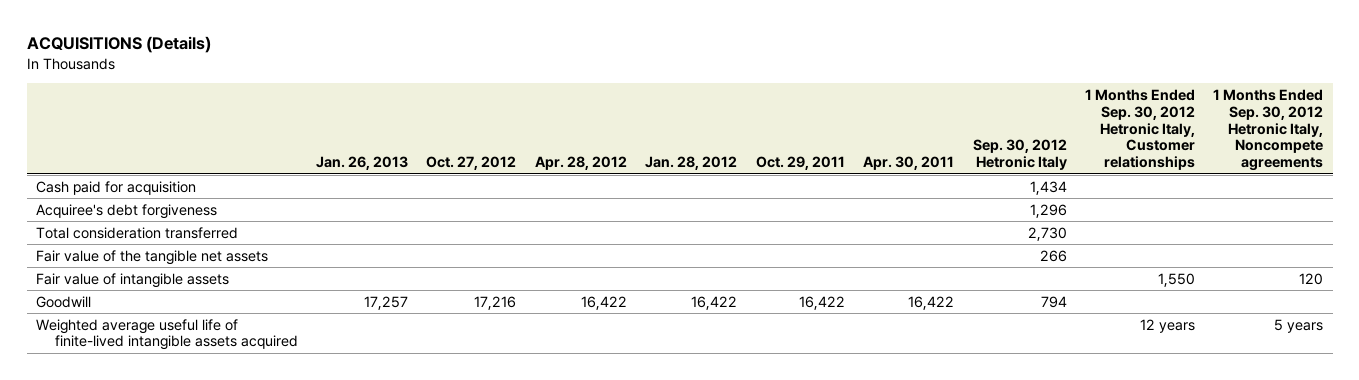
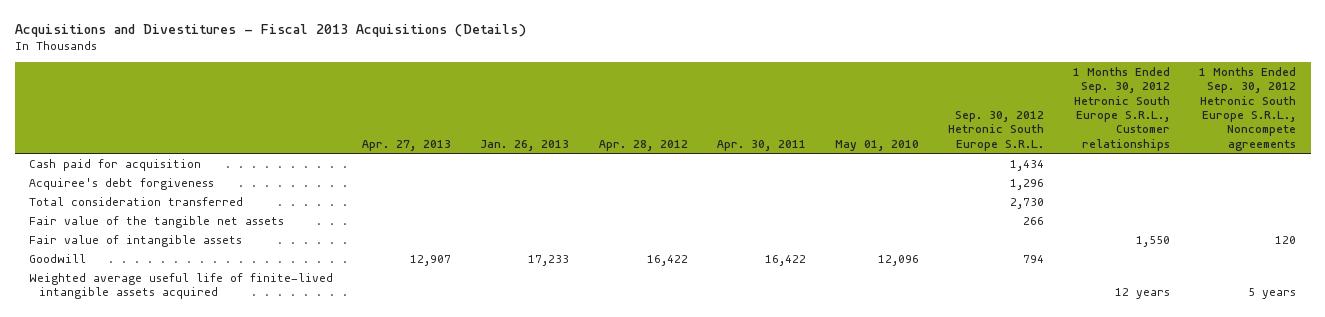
- ACQUISITIONS (Details)
+ Acquisitions and Divestitures - Fiscal 2013 Acquisitions (Details)
- | Jan. 26, 2013 | Oct. 27, 2012 | Apr. 28, 2012 | Jan. 28, 2012 | Oct. 29, 2011 | Apr. 30, 2011 | Sep. 30, 2012 Hetronic Italy | 1 Months Ended Sep. 30, 2012 Hetronic Italy, Customer relationships | 1 Months Ended Sep. 30, 2012 Hetronic Italy, Noncompete agreements
+ | Apr. 27, 2013 | Jan. 26, 2013 | Apr. 28, 2012 | Apr. 30, 2011 | May 01, 2010 | Sep. 30, 2012 Hetronic South Europe S.R.L. | 1 Months Ended Sep. 30, 2012 Hetronic South Europe S.R.L., Customer relationships | 1 Months Ended Sep. 30, 2012 Hetronic South Europe S.R.L., Noncompete agreements
- Goodwill | 17,257 | 17,216 | 16,422 | 16,422 | 16,422 | 16,422 | 794 | |
+ Goodwill | 12,907 | 17,233 | 16,422 | 16,422 | 12,096 | 794 | |

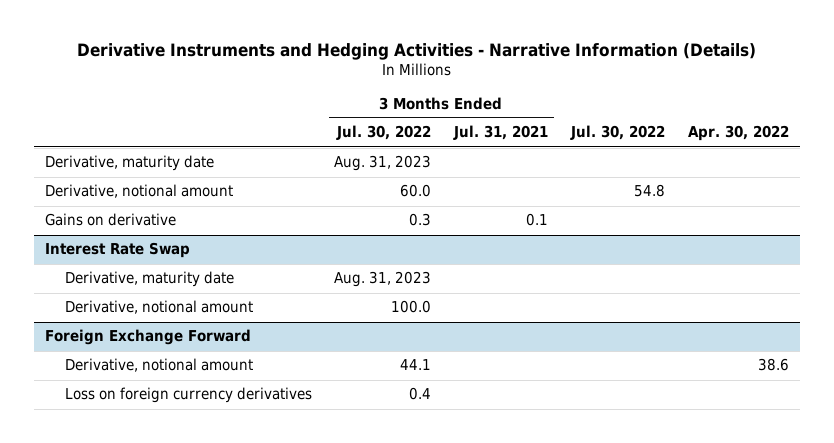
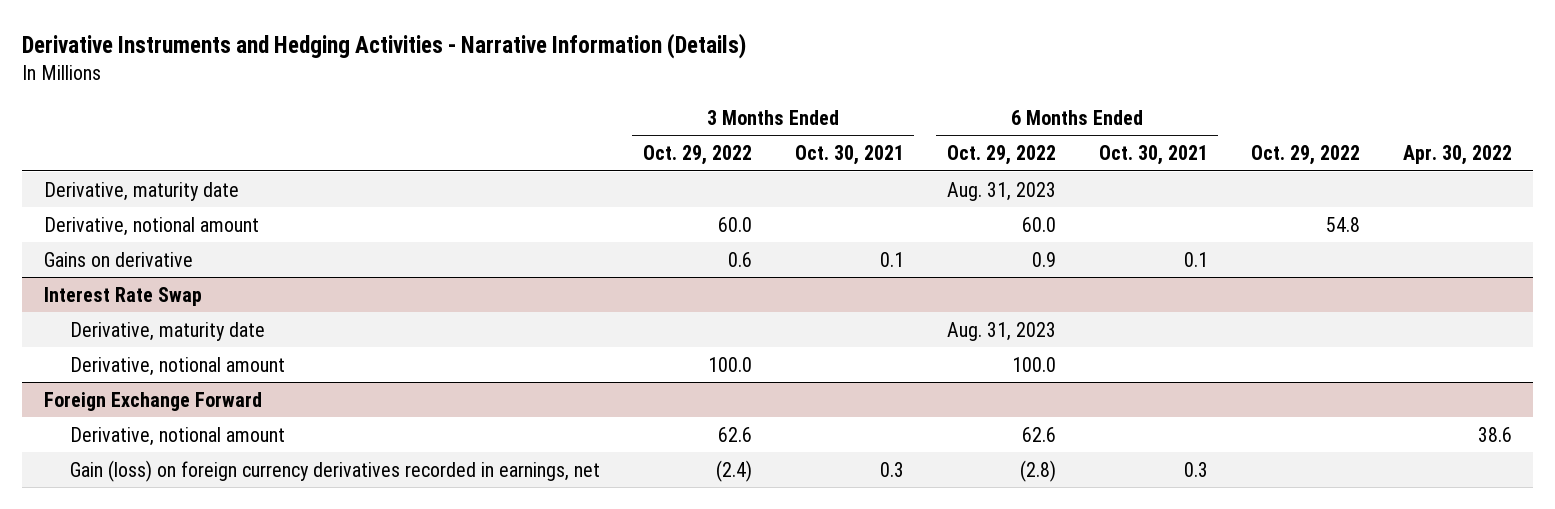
- | 3 Months Ended Jul. 30, 2022 | 3 Months Ended Jul. 31, 2021 | Jul. 30, 2022 | Apr. 30, 2022
+ | 3 Months Ended Oct. 29, 2022 | 3 Months Ended Oct. 30, 2021 | 6 Months Ended Oct. 29, 2022 | 6 Months Ended Oct. 30, 2021 | Oct. 29, 2022 | Apr. 30, 2022
@ Foreign Exchange Forward
- Loss on foreign currency derivatives | 0.4 | | |
+ Gain (loss) on foreign currency derivatives recorded in earnings, net | (2.4) | 0.3 | (2.8) | 0.3 | |

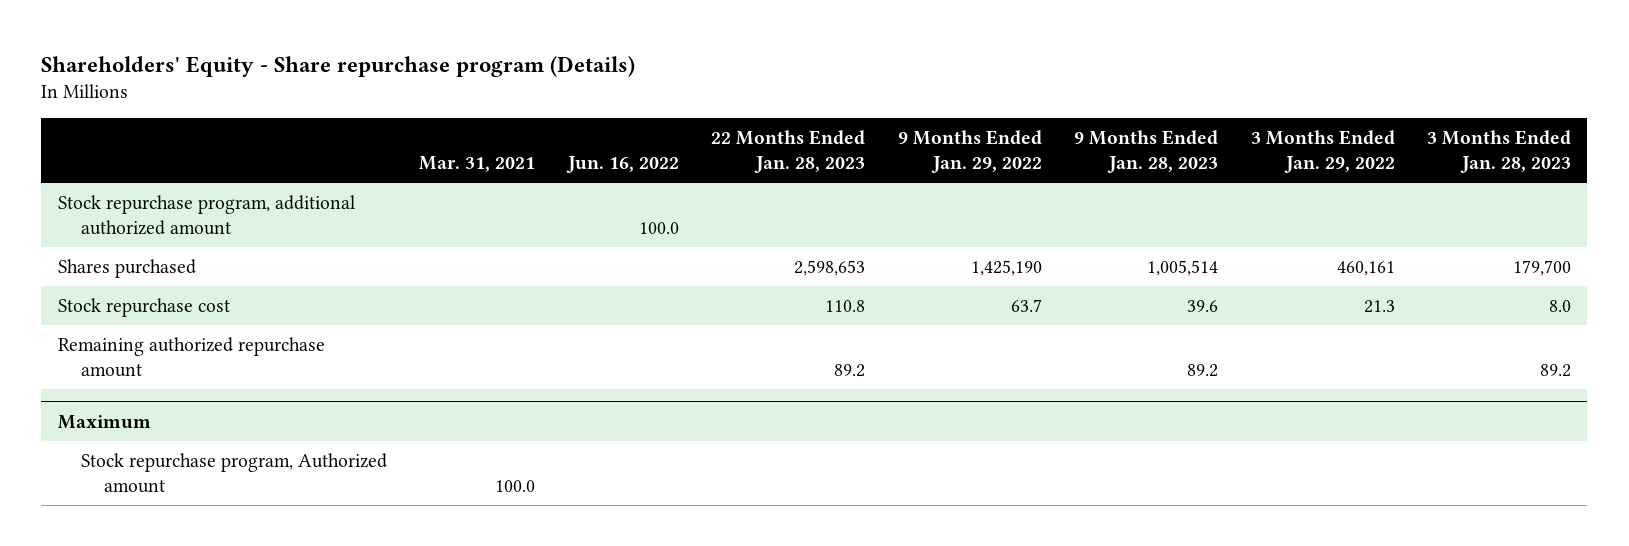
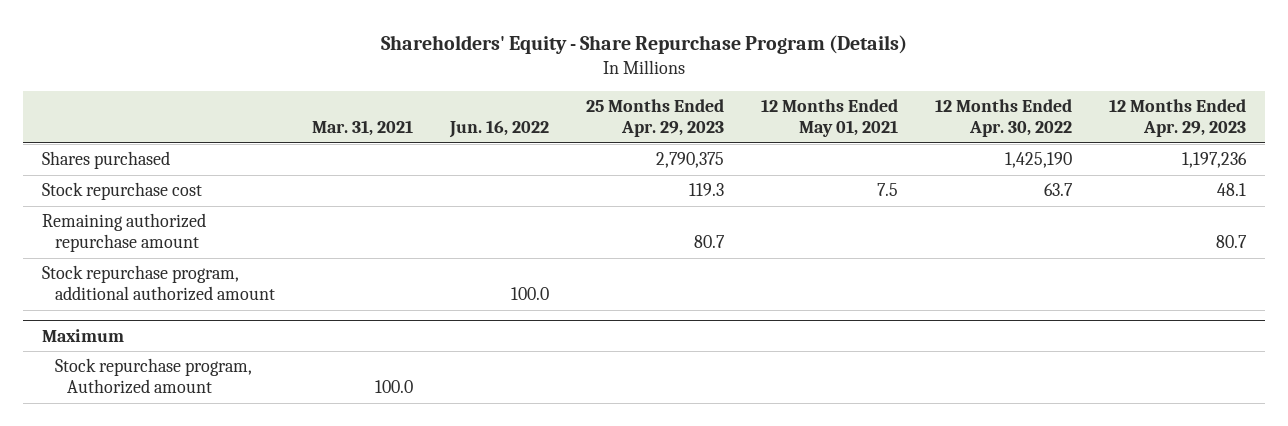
- Shareholders' Equity - Share repurchase program (Details)
+ Shareholders' Equity - Share Repurchase Program (Details)
- | Mar. 31, 2021 | Jun. 16, 2022 | 22 Months Ended Jan. 28, 2023 | 9 Months Ended Jan. 29, 2022 | 9 Months Ended Jan. 28, 2023 | 3 Months Ended Jan. 29, 2022 | 3 Months Ended Jan. 28, 2023
+ | Mar. 31, 2021 | Jun. 16, 2022 | 25 Months Ended Apr. 29, 2023 | 12 Months Ended May 01, 2021 | 12 Months Ended Apr. 30, 2022 | 12 Months Ended Apr. 29, 2023
moved down: Stock repurchase program, additional authorized amount | | 100.0 | | | |

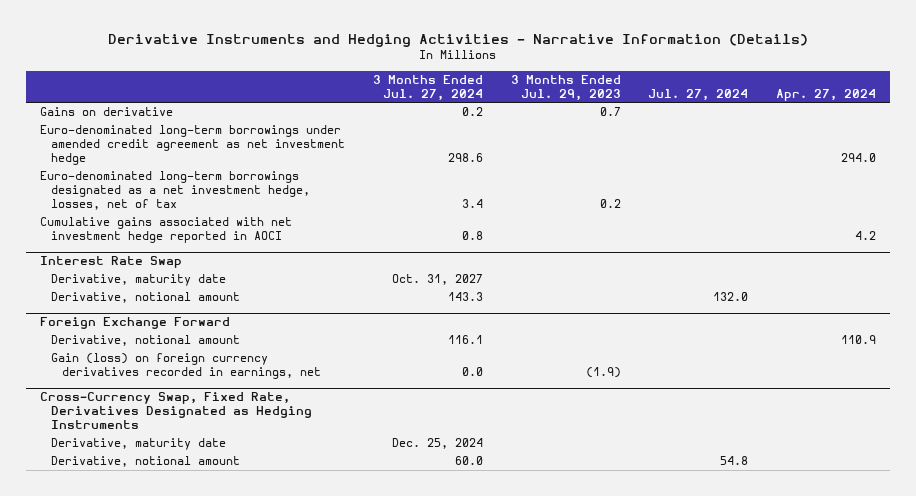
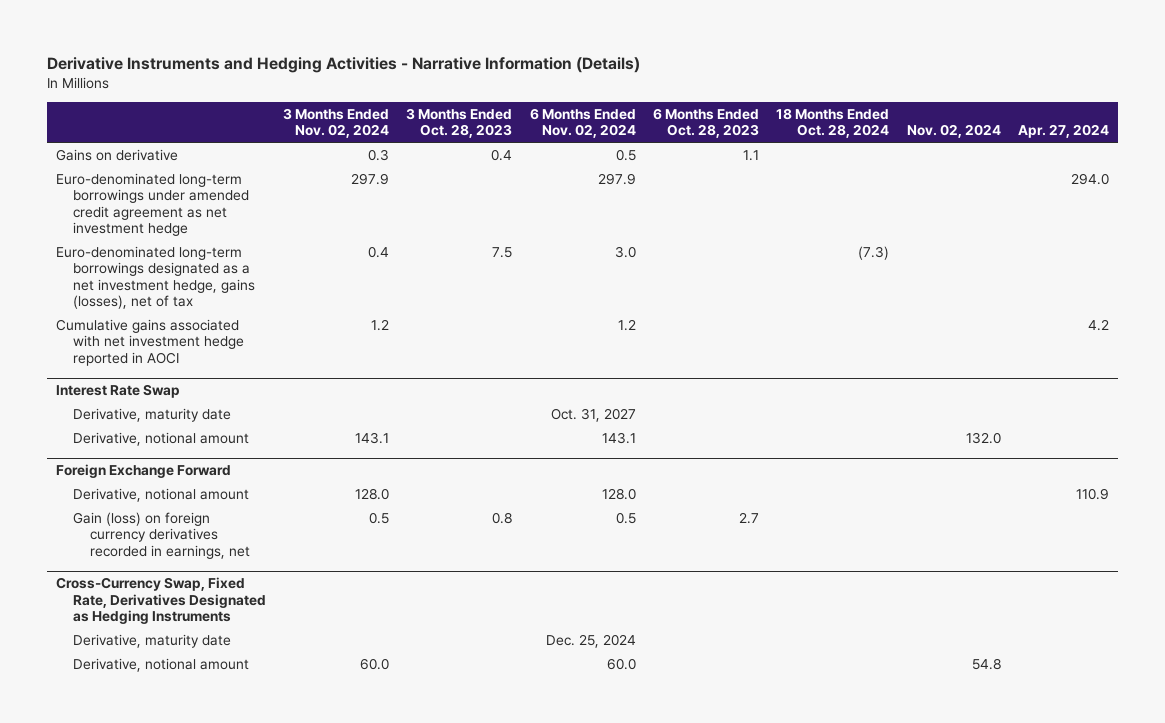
- | 3 Months Ended Jul. 27, 2024 | 3 Months Ended Jul. 29, 2023 | Jul. 27, 2024 | Apr. 27, 2024
+ | 3 Months Ended Nov. 02, 2024 | 3 Months Ended Oct. 28, 2023 | 6 Months Ended Nov. 02, 2024 | 6 Months Ended Oct. 28, 2023 | 18 Months Ended Oct. 28, 2024 | Nov. 02, 2024 | Apr. 27, 2024
- Euro-denominated long-term borrowings designated as a net investment hedge, losses, net of tax | 3.4 | 0.2 | |
+ Euro-denominated long-term borrowings designated as a net investment hedge, gains (losses), net of tax | 0.4 | 7.5 | 3.0 | | (7.3) | |

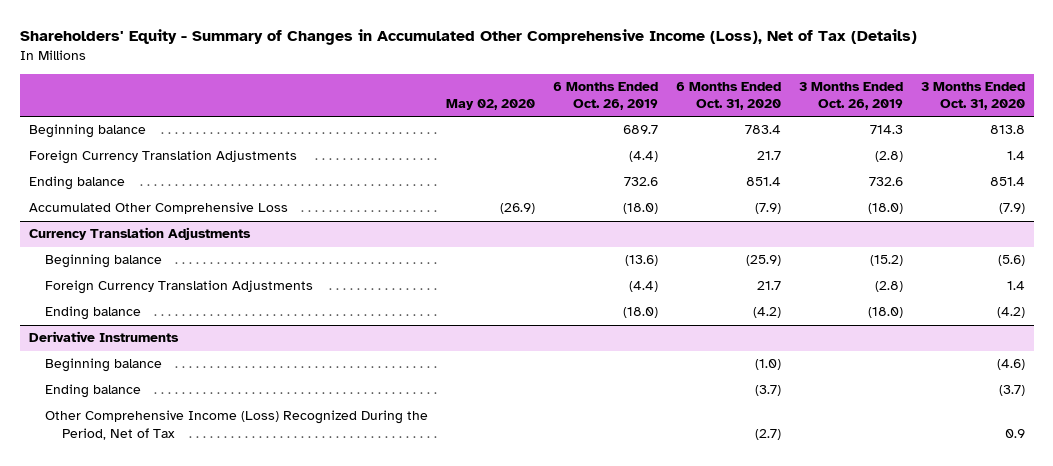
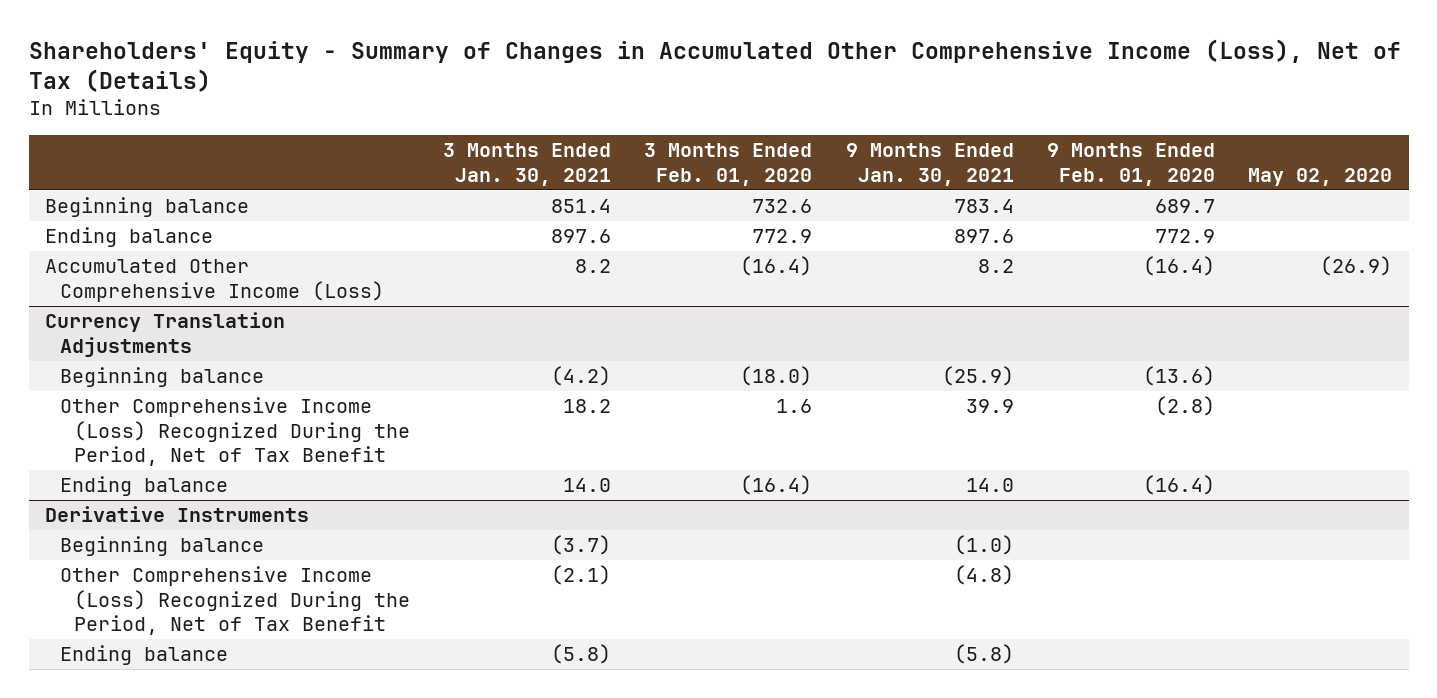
- | May 02, 2020 | 6 Months Ended Oct. 26, 2019 | 6 Months Ended Oct. 31, 2020 | 3 Months Ended Oct. 26, 2019 | 3 Months Ended Oct. 31, 2020
+ | 3 Months Ended Jan. 30, 2021 | 3 Months Ended Feb. 01, 2020 | 9 Months Ended Jan. 30, 2021 | 9 Months Ended Feb. 01, 2020 | May 02, 2020
- Foreign Currency Translation Adjustments | | (4.4) | 21.7 | (2.8) | 1.4
- Accumulated Other Comprehensive Loss | (26.9) | (18.0) | (7.9) | (18.0) | (7.9)
+ Accumulated Other Comprehensive Income (Loss) | 8.2 | (16.4) | 8.2 | (16.4) | (26.9)
@ Currency Translation Adjustments
- Foreign Currency Translation Adjustments | | (4.4) | 21.7 | (2.8) | 1.4
+ Other Comprehensive Income (Loss) Recognized During the Period, Net of Tax Benefit | 18.2 | 1.6 | 39.9 | (2.8) |
@ Derivative Instruments
+ Other Comprehensive Income (Loss) Recognized During the Period, Net of Tax Benefit | (2.1) | | (4.8) | |
- Other Comprehensive Income (Loss) Recognized During the Period, Net of Tax | | | (2.7) | | 0.9

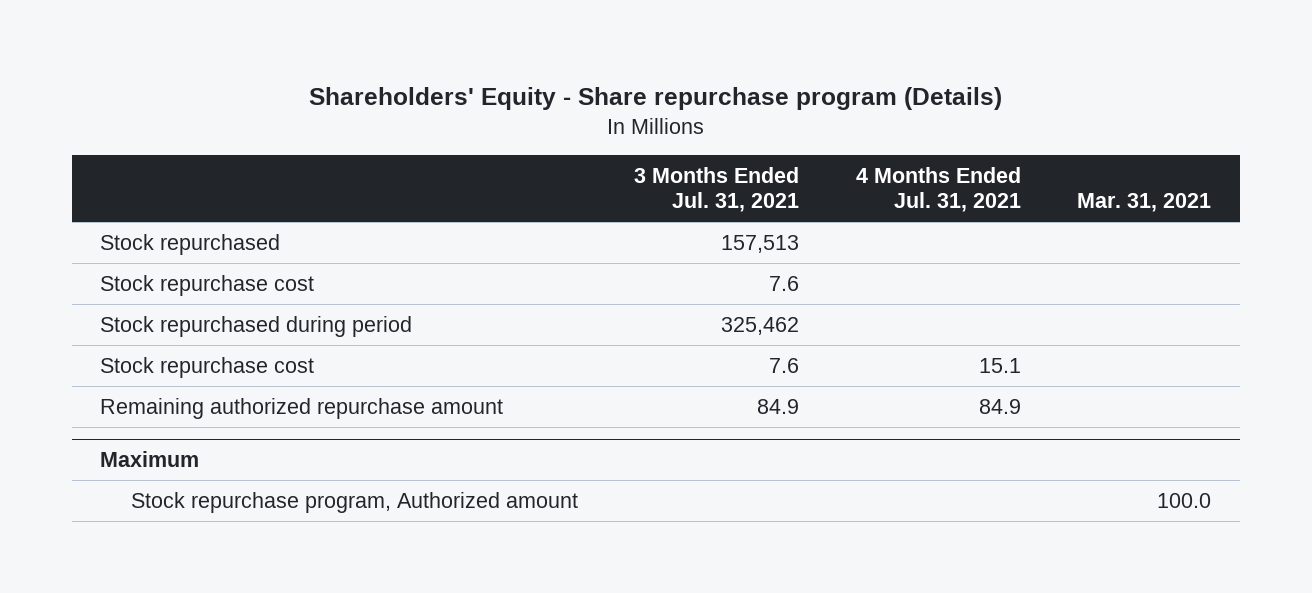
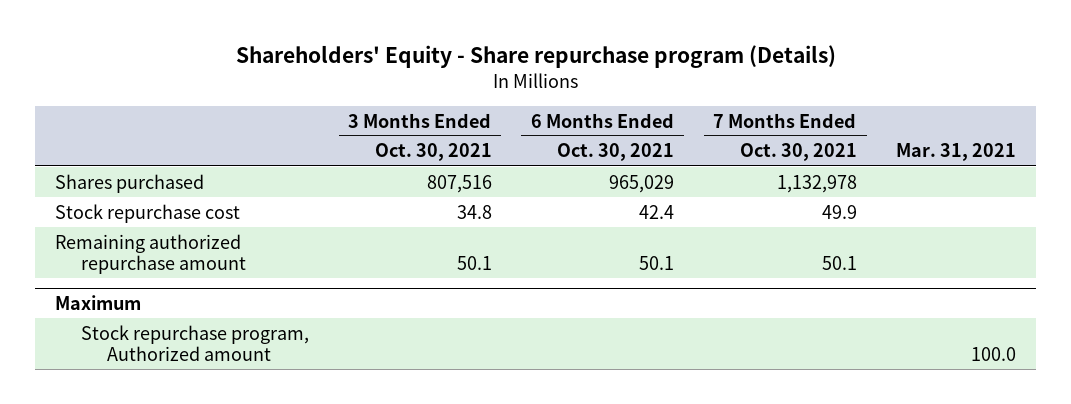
- | 3 Months Ended Jul. 31, 2021 | 4 Months Ended Jul. 31, 2021 | Mar. 31, 2021
+ | 3 Months Ended Oct. 30, 2021 | 6 Months Ended Oct. 30, 2021 | 7 Months Ended Oct. 30, 2021 | Mar. 31, 2021
- Stock repurchased | 157,513 | |
- Stock repurchase cost | 7.6 | |
- Stock repurchased during period | 325,462 | |
+ Shares purchased | 807,516 | 965,029 | 1,132,978 |

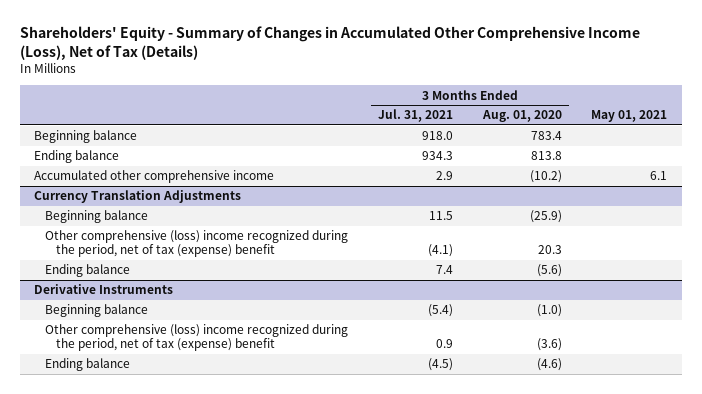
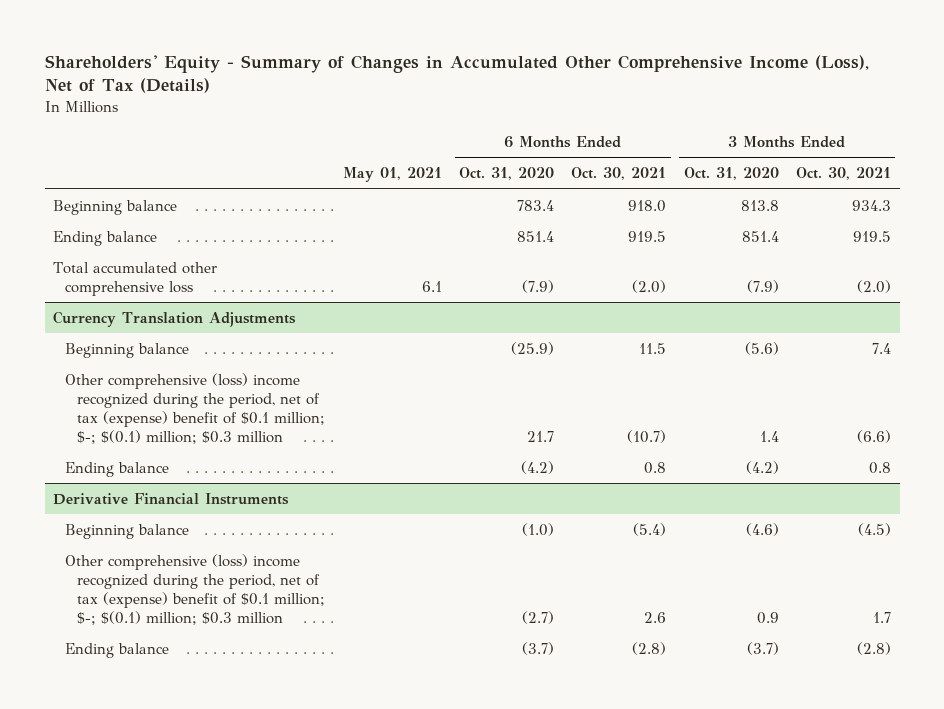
- | 3 Months Ended Jul. 31, 2021 | 3 Months Ended Aug. 01, 2020 | May 01, 2021
+ | May 01, 2021 | 6 Months Ended Oct. 31, 2020 | 6 Months Ended Oct. 30, 2021 | 3 Months Ended Oct. 31, 2020 | 3 Months Ended Oct. 30, 2021
- Accumulated other comprehensive income | 2.9 | (10.2) | 6.1
+ Total accumulated other comprehensive loss | 6.1 | (7.9) | (2.0) | (7.9) | (2.0)
@ Currency Translation Adjustments
- Other comprehensive (loss) income recognized during the period, net of tax (expense) benefit | (4.1) | 20.3 |
+ Other comprehensive (loss) income recognized during the period, net of tax (expense) benefit of $0.1 million; $-; $(0.1) million; $0.3 million | | 21.7 | (10.7) | 1.4 | (6.6)
- Derivative Instruments
+ Derivative Financial Instruments
- Other comprehensive (loss) income recognized during the period, net of tax (expense) benefit | 0.9 | (3.6) |
+ Other comprehensive (loss) income recognized during the period, net of tax (expense) benefit of $0.1 million; $-; $(0.1) million; $0.3 million | | (2.7) | 2.6 | 0.9 | 1.7

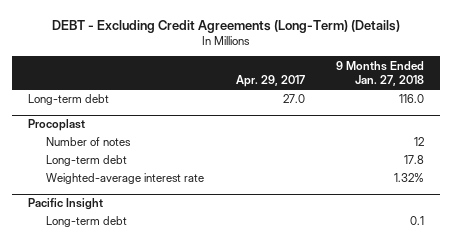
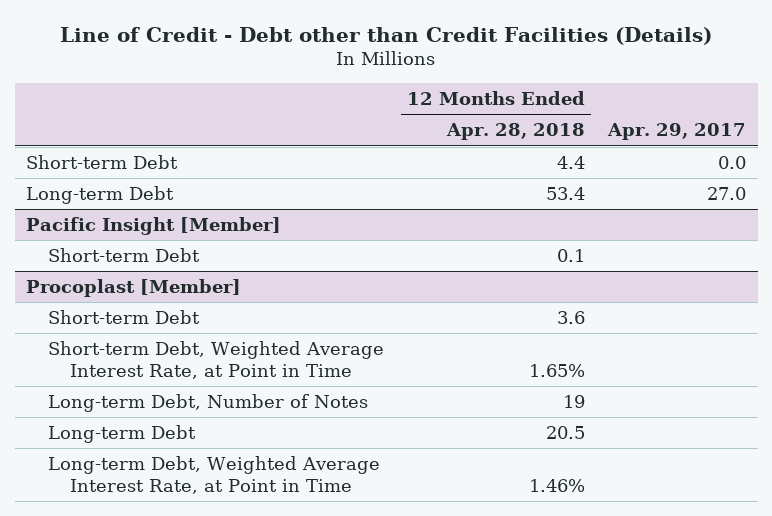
- DEBT - Excluding Credit Agreements (Long-Term) (Details)
+ Line of Credit - Debt other than Credit Facilities (Details)
- | Apr. 29, 2017 | 9 Months Ended Jan. 27, 2018
+ | 12 Months Ended Apr. 28, 2018 | Apr. 29, 2017
- Long-term debt | 27.0 | 116.0
- Procoplast
- Number of notes | | 12
- Long-term debt | | 17.8
- Weighted-average interest rate | | 1.32%
- Pacific Insight
- Long-term debt | | 0.1
+ Short-term Debt | 4.4 | 0.0
+ Long-term Debt | 53.4 | 27.0
+ Pacific Insight [Member]
+ Short-term Debt | 0.1 |
+ Procoplast [Member]
+ Short-term Debt | 3.6 |
+ Short-term Debt, Weighted Average Interest Rate, at Point in Time | 1.65% |
+ Long-term Debt, Number of Notes | 19 |
+ Long-term Debt | 20.5 |
+ Long-term Debt, Weighted Average Interest Rate, at Point in Time | 1.46% |

